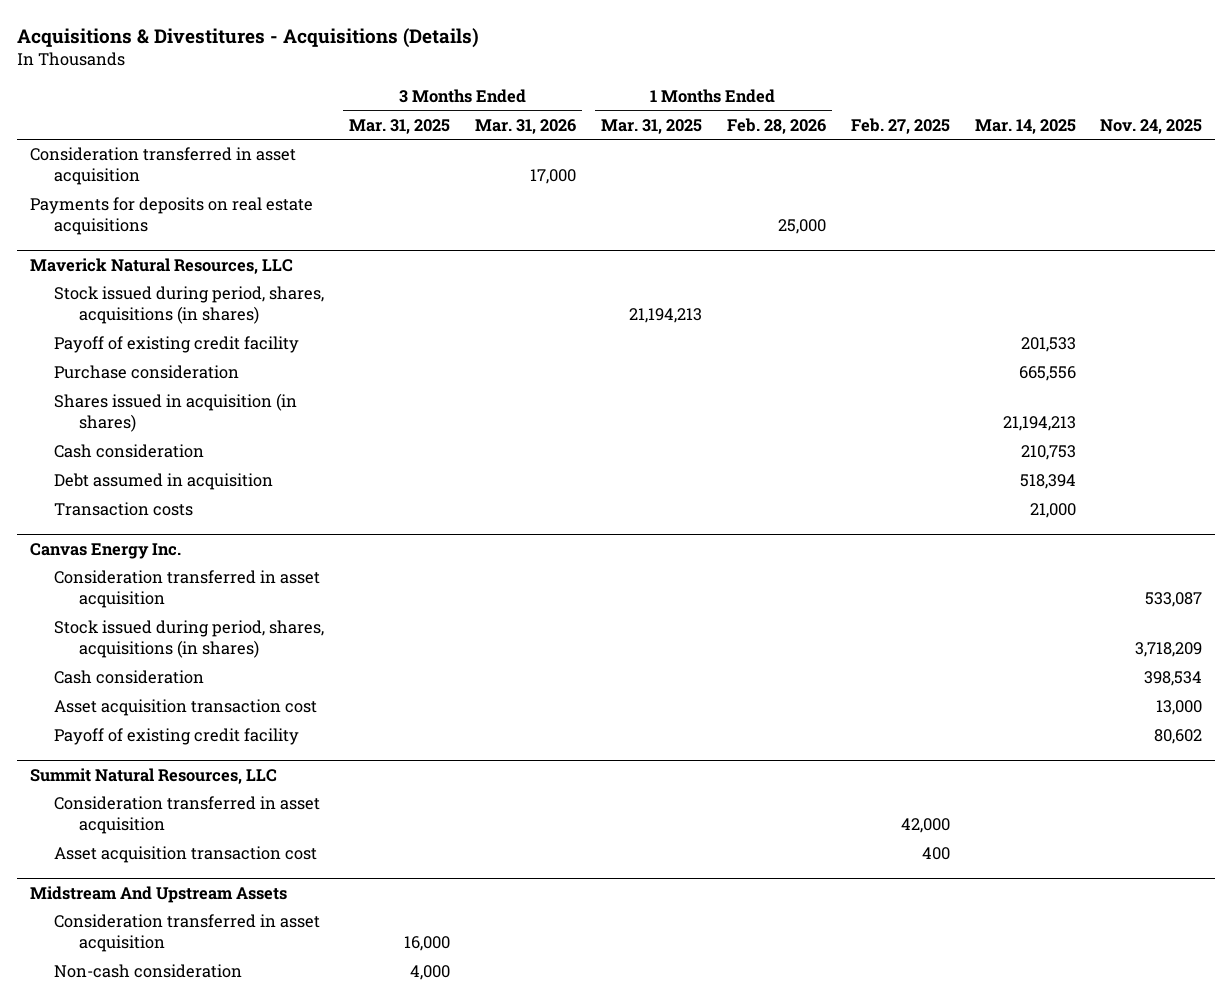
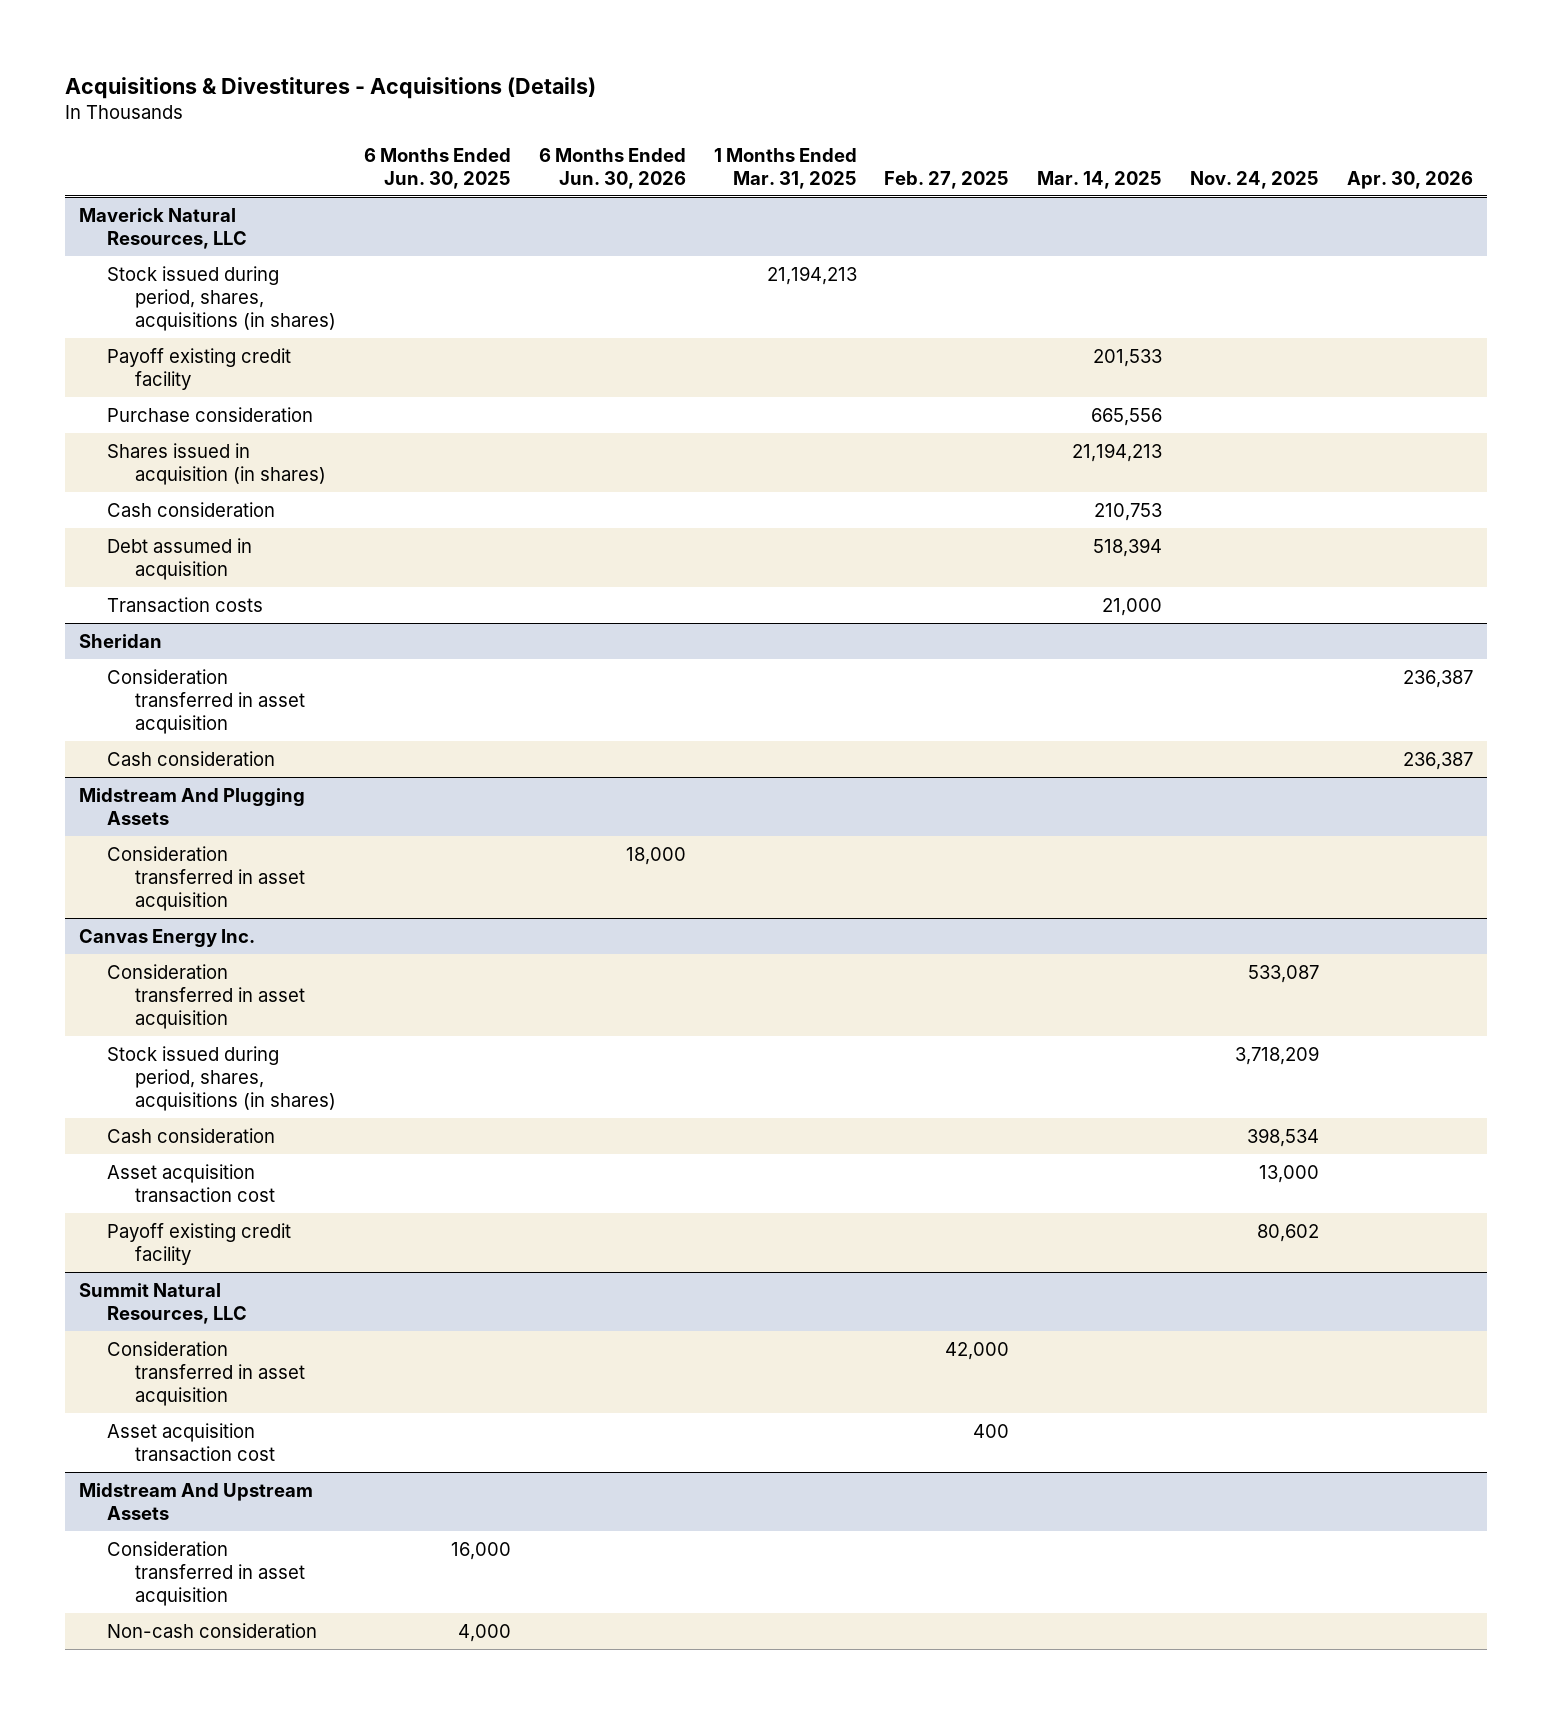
- | 3 Months Ended Mar. 31, 2025 | 3 Months Ended Mar. 31, 2026 | 1 Months Ended Mar. 31, 2025 | 1 Months Ended Feb. 28, 2026 | Feb. 27, 2025 | Mar. 14, 2025 | Nov. 24, 2025
+ | 6 Months Ended Jun. 30, 2025 | 6 Months Ended Jun. 30, 2026 | 1 Months Ended Mar. 31, 2025 | Feb. 27, 2025 | Mar. 14, 2025 | Nov. 24, 2025 | Apr. 30, 2026
- Consideration transferred in asset acquisition | | 17,000 | | | | |
- Payments for deposits on real estate acquisitions | | | | 25,000 | | |
@ Maverick Natural Resources, LLC
- Payoff of existing credit facility | | | | | | 201,533 |
+ Payoff existing credit facility | | | | | 201,533 | |
+ Sheridan
+ Consideration transferred in asset acquisition | | | | | | | 236,387
+ Cash consideration | | | | | | | 236,387
+ Midstream And Plugging Assets
+ Consideration transferred in asset acquisition | | 18,000 | | | | |
@ Canvas Energy Inc.
- Payoff of existing credit facility | | | | | | | 80,602
+ Payoff existing credit facility | | | | | | 80,602 |

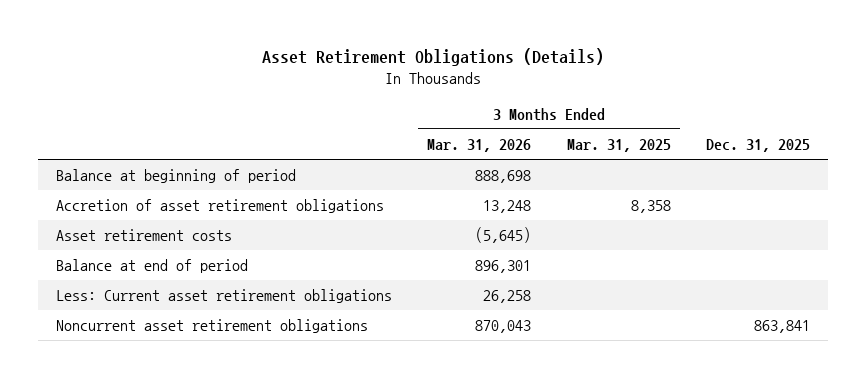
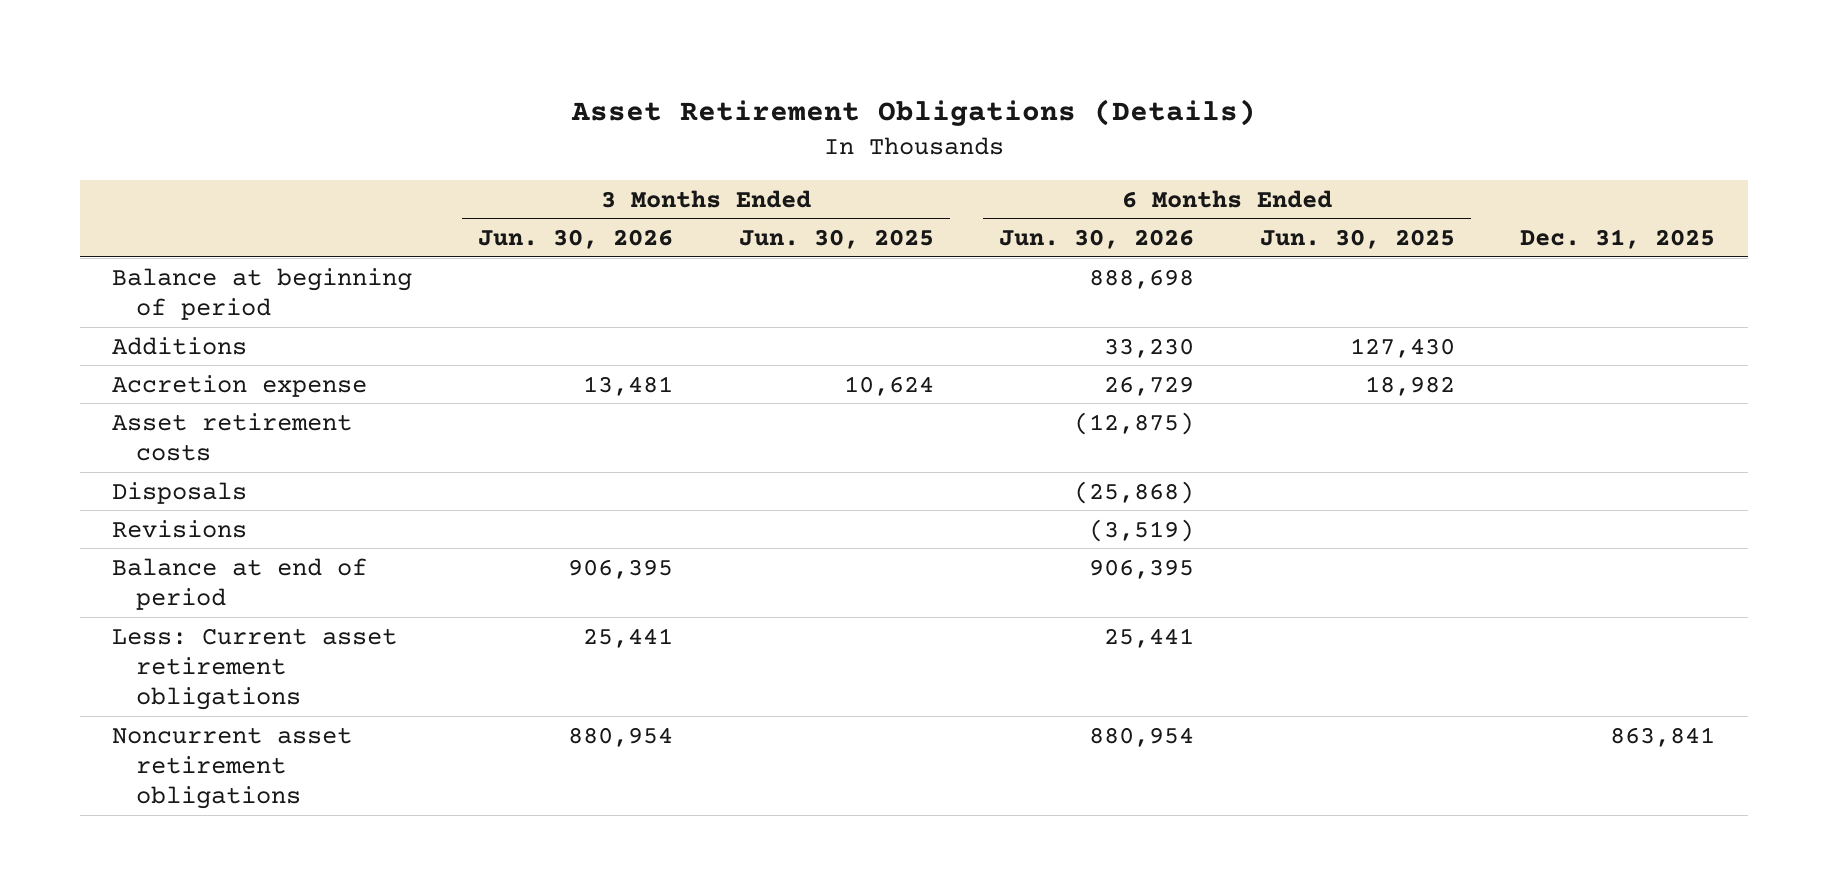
- | 3 Months Ended Mar. 31, 2026 | 3 Months Ended Mar. 31, 2025 | Dec. 31, 2025
+ | 3 Months Ended Jun. 30, 2026 | 3 Months Ended Jun. 30, 2025 | 6 Months Ended Jun. 30, 2026 | 6 Months Ended Jun. 30, 2025 | Dec. 31, 2025
- Accretion of asset retirement obligations | 13,248 | 8,358 |
+ Additions | | | 33,230 | 127,430 |
+ Accretion expense | 13,481 | 10,624 | 26,729 | 18,982 |
+ Disposals | | | (25,868) | |
+ Revisions | | | (3,519) | |

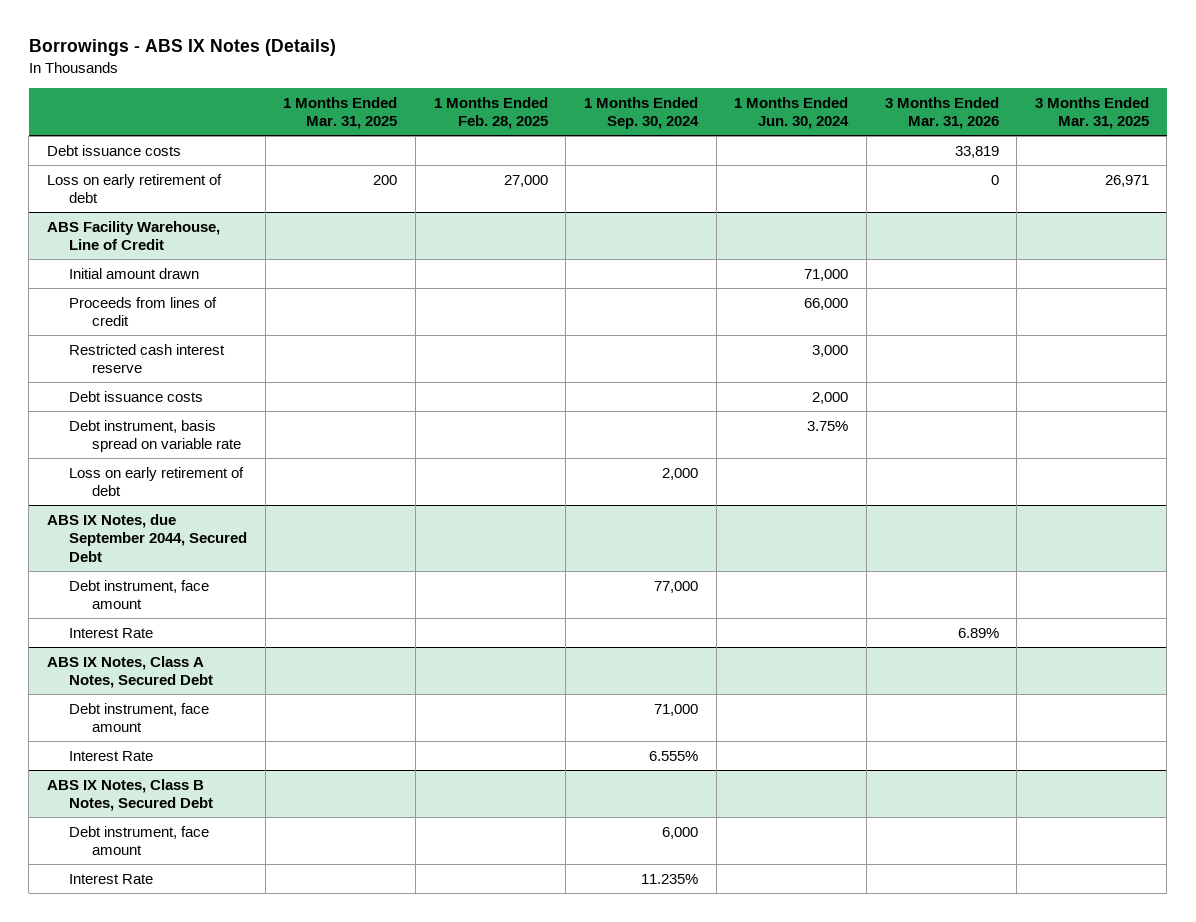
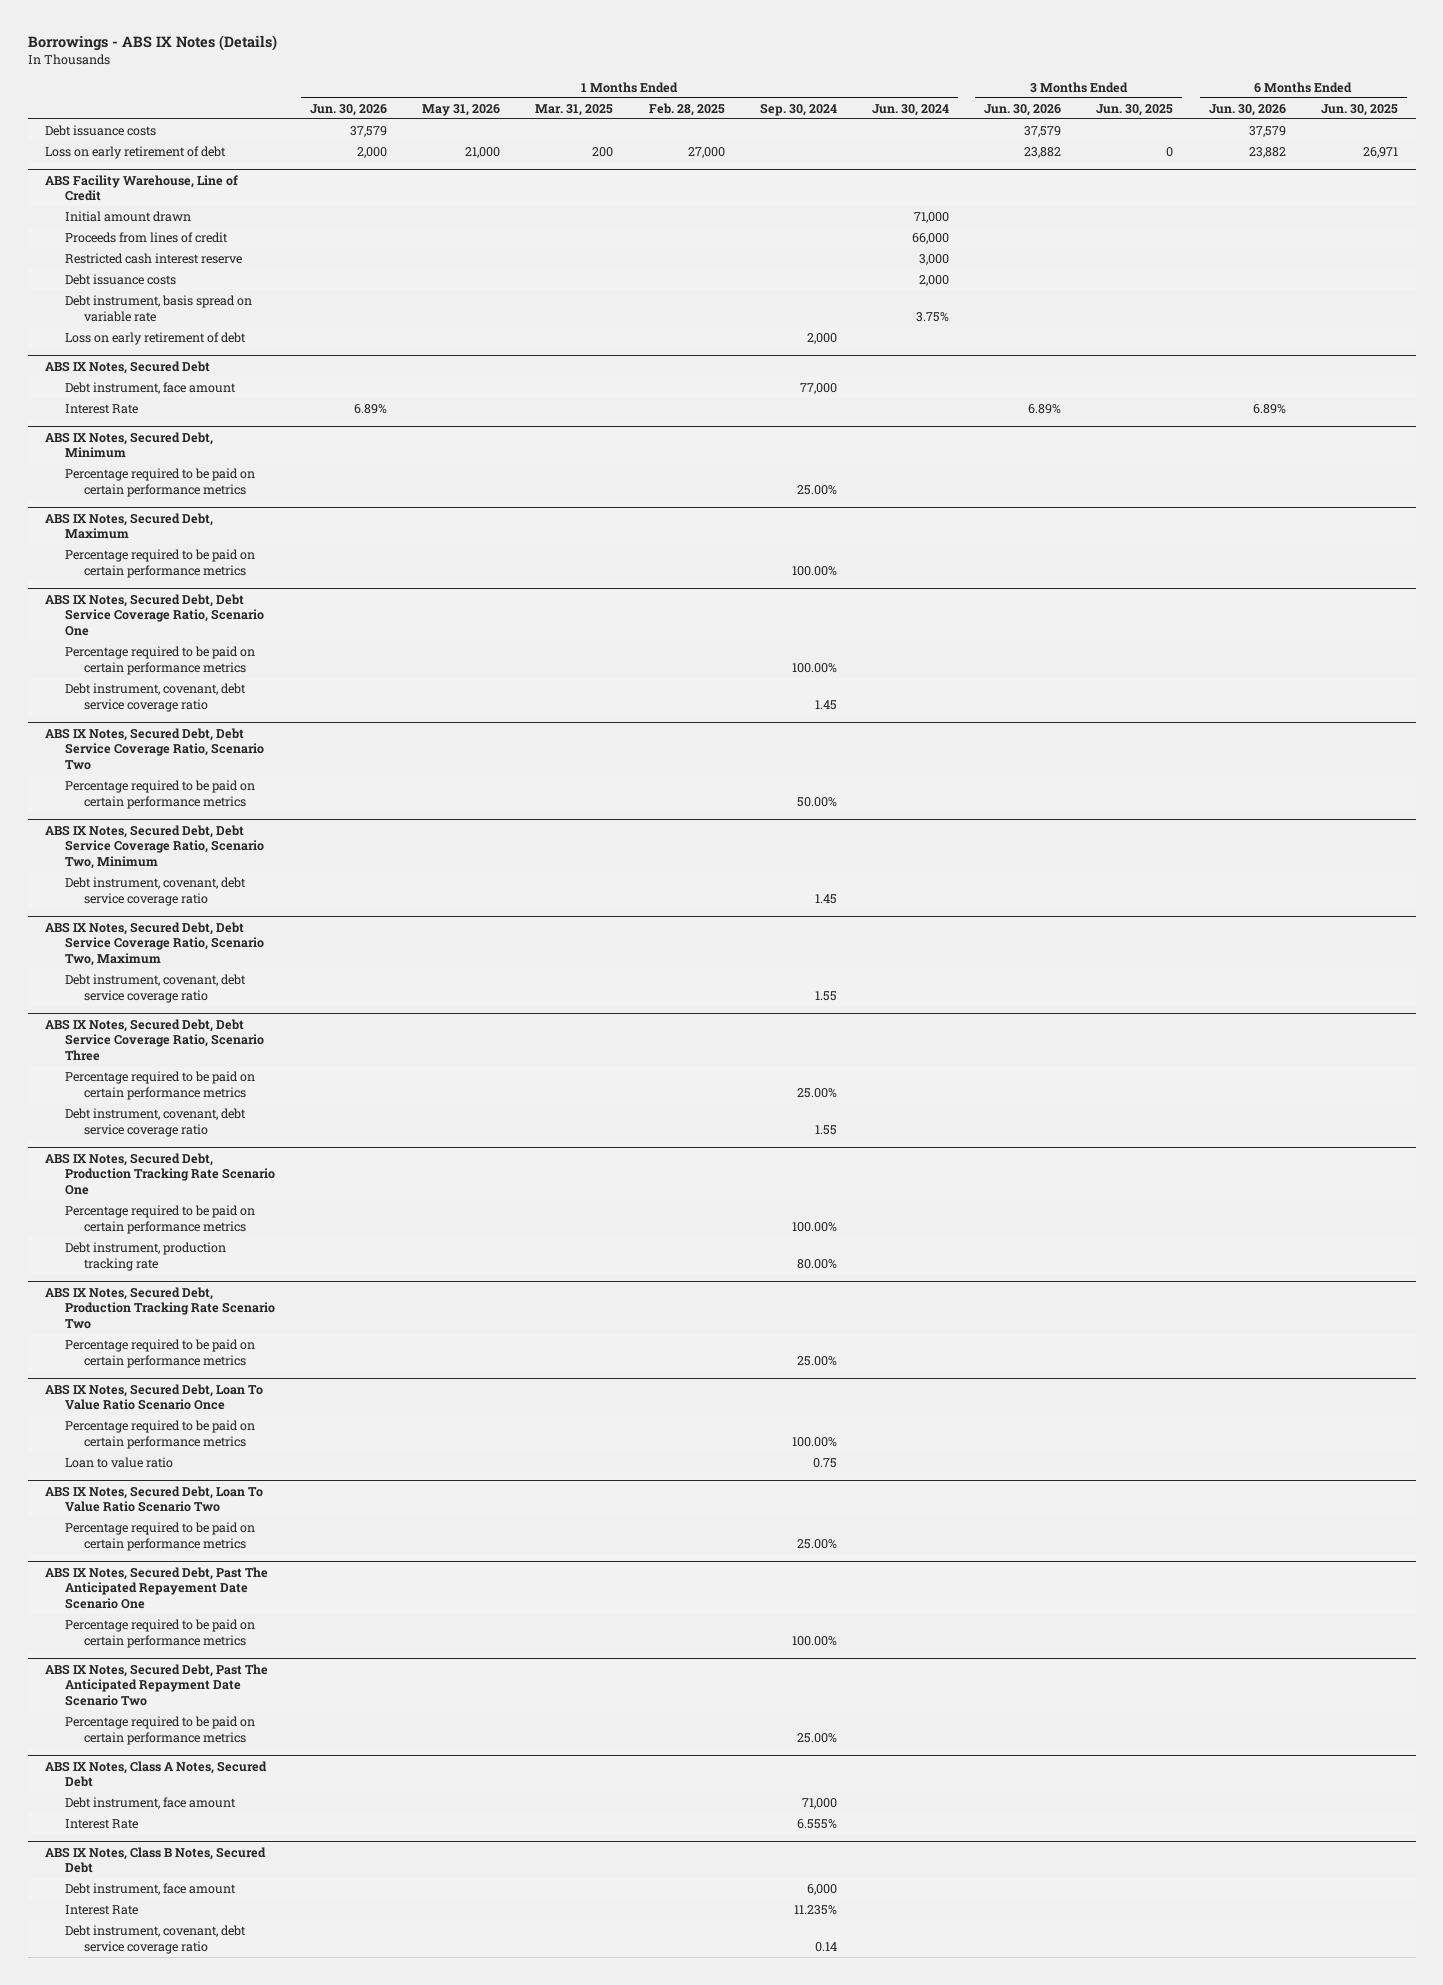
- | 1 Months Ended Mar. 31, 2025 | 1 Months Ended Feb. 28, 2025 | 1 Months Ended Sep. 30, 2024 | 1 Months Ended Jun. 30, 2024 | 3 Months Ended Mar. 31, 2026 | 3 Months Ended Mar. 31, 2025
+ | 1 Months Ended Jun. 30, 2026 | 1 Months Ended May 31, 2026 | 1 Months Ended Mar. 31, 2025 | 1 Months Ended Feb. 28, 2025 | 1 Months Ended Sep. 30, 2024 | 1 Months Ended Jun. 30, 2024 | 3 Months Ended Jun. 30, 2026 | 3 Months Ended Jun. 30, 2025 | 6 Months Ended Jun. 30, 2026 | 6 Months Ended Jun. 30, 2025
- ABS IX Notes, due September 2044, Secured Debt
+ ABS IX Notes, Secured Debt
+ ABS IX Notes, Secured Debt, Minimum
+ Percentage required to be paid on certain performance metrics | | | | | 25.00% | | | | |
+ ABS IX Notes, Secured Debt, Maximum
+ Percentage required to be paid on certain performance metrics | | | | | 100.00% | | | | |
+ ABS IX Notes, Secured Debt, Debt Service Coverage Ratio, Scenario One
+ Percentage required to be paid on certain performance metrics | | | | | 100.00% | | | | |
+ Debt instrument, covenant, debt service coverage ratio | | | | | 1.45 | | | | |
+ ABS IX Notes, Secured Debt, Debt Service Coverage Ratio, Scenario Two
+ Percentage required to be paid on certain performance metrics | | | | | 50.00% | | | | |
+ ABS IX Notes, Secured Debt, Debt Service Coverage Ratio, Scenario Two, Minimum
+ Debt instrument, covenant, debt service coverage ratio | | | | | 1.45 | | | | |
+ ABS IX Notes, Secured Debt, Debt Service Coverage Ratio, Scenario Two, Maximum
+ Debt instrument, covenant, debt service coverage ratio | | | | | 1.55 | | | | |
+ ABS IX Notes, Secured Debt, Debt Service Coverage Ratio, Scenario Three
+ Percentage required to be paid on certain performance metrics | | | | | 25.00% | | | | |
+ Debt instrument, covenant, debt service coverage ratio | | | | | 1.55 | | | | |
+ ABS IX Notes, Secured Debt, Production Tracking Rate Scenario One
+ Percentage required to be paid on certain performance metrics | | | | | 100.00% | | | | |
+ Debt instrument, production tracking rate | | | | | 80.00% | | | | |
+ ABS IX Notes, Secured Debt, Production Tracking Rate Scenario Two
+ Percentage required to be paid on certain performance metrics | | | | | 25.00% | | | | |
+ ABS IX Notes, Secured Debt, Loan To Value Ratio Scenario Once
+ Percentage required to be paid on certain performance metrics | | | | | 100.00% | | | | |
+ Loan to value ratio | | | | | 0.75 | | | | |
+ ABS IX Notes, Secured Debt, Loan To Value Ratio Scenario Two
+ Percentage required to be paid on certain performance metrics | | | | | 25.00% | | | | |
+ ABS IX Notes, Secured Debt, Past The Anticipated Repayement Date Scenario One
+ Percentage required to be paid on certain performance metrics | | | | | 100.00% | | | | |
+ ABS IX Notes, Secured Debt, Past The Anticipated Repayment Date Scenario Two
+ Percentage required to be paid on certain performance metrics | | | | | 25.00% | | | | |
@ ABS IX Notes, Class B Notes, Secured Debt
+ Debt instrument, covenant, debt service coverage ratio | | | | | 0.14 | | | | |

